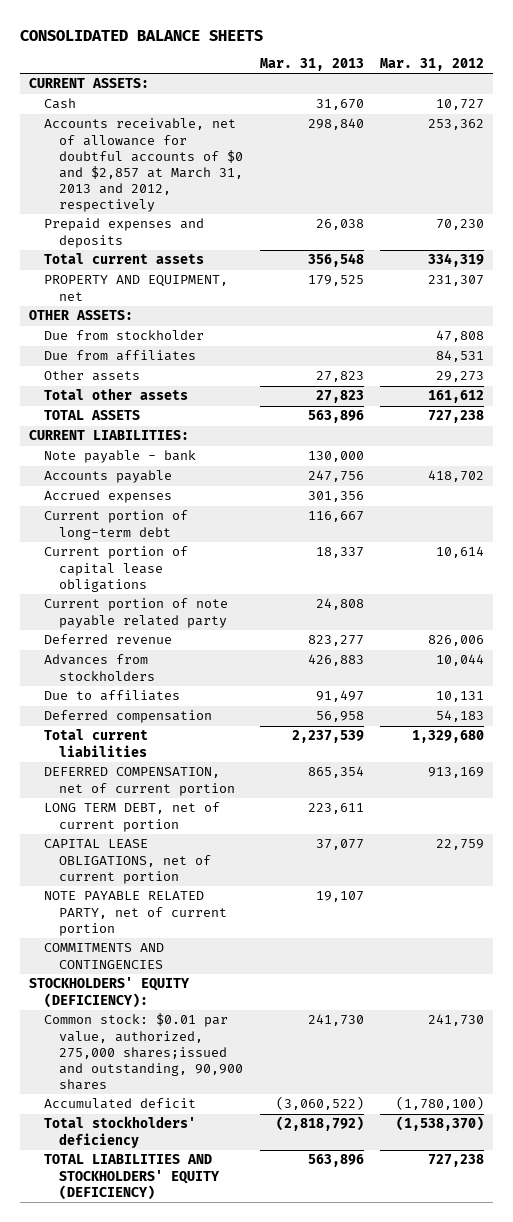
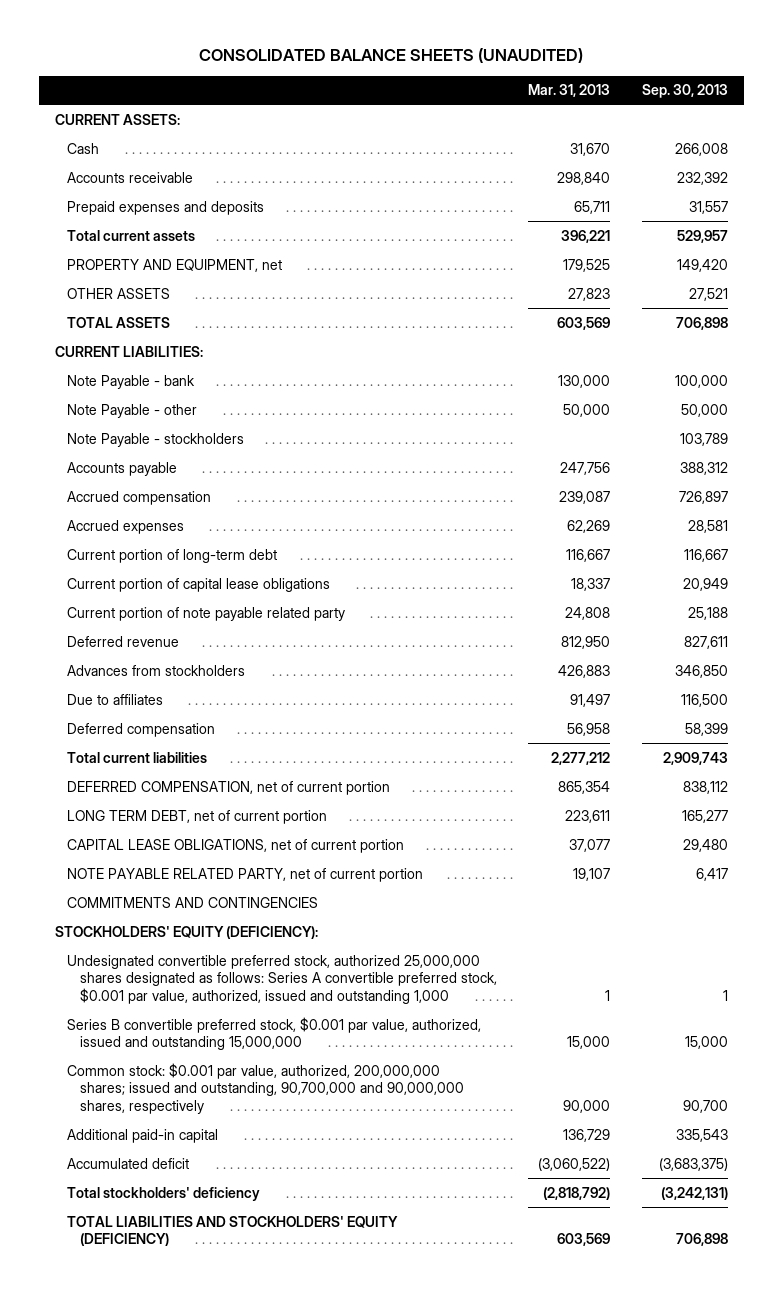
- CONSOLIDATED BALANCE SHEETS
+ CONSOLIDATED BALANCE SHEETS (UNAUDITED)
- | Mar. 31, 2013 | Mar. 31, 2012
+ | Mar. 31, 2013 | Sep. 30, 2013
- Accounts receivable, net of allowance for doubtful accounts of $0 and $2,857 at March 31, 2013 and 2012, respectively | 298,840 | 253,362
- Prepaid expenses and deposits | 26,038 | 70,230
- Total current assets | 356,548 | 334,319
+ Accounts receivable | 298,840 | 232,392
+ Prepaid expenses and deposits | 65,711 | 31,557
+ Total current assets | 396,221 | 529,957
- OTHER ASSETS:
- Due from stockholder | | 47,808
- Due from affiliates | | 84,531
- Other assets | 27,823 | 29,273
- Total other assets | 27,823 | 161,612
- TOTAL ASSETS | 563,896 | 727,238
+ OTHER ASSETS | 27,823 | 27,521
+ TOTAL ASSETS | 603,569 | 706,898
- Note payable - bank | 130,000 |
+ Note Payable - bank | 130,000 | 100,000
+ Note Payable - other | 50,000 | 50,000
+ Note Payable - stockholders | | 103,789
- Accrued expenses | 301,356 |
+ Accrued compensation | 239,087 | 726,897
+ Accrued expenses | 62,269 | 28,581
- Deferred revenue | 823,277 | 826,006
+ Deferred revenue | 812,950 | 827,611
- Total current liabilities | 2,237,539 | 1,329,680
+ Total current liabilities | 2,277,212 | 2,909,743
- Common stock: $0.01 par value, authorized, 275,000 shares;issued and outstanding, 90,900 shares | 241,730 | 241,730
+ Undesignated convertible preferred stock, authorized 25,000,000 shares designated as follows: Series A convertible preferred stock, $0.001 par value, authorized, issued and outstanding 1,000 | 1 | 1
+ Series B convertible preferred stock, $0.001 par value, authorized, issued and outstanding 15,000,000 | 15,000 | 15,000
+ Common stock: $0.001 par value, authorized, 200,000,000 shares; issued and outstanding, 90,700,000 and 90,000,000 shares, respectively | 90,000 | 90,700
+ Additional paid-in capital | 136,729 | 335,543
- TOTAL LIABILITIES AND STOCKHOLDERS' EQUITY (DEFICIENCY) | 563,896 | 727,238
+ TOTAL LIABILITIES AND STOCKHOLDERS' EQUITY (DEFICIENCY) | 603,569 | 706,898

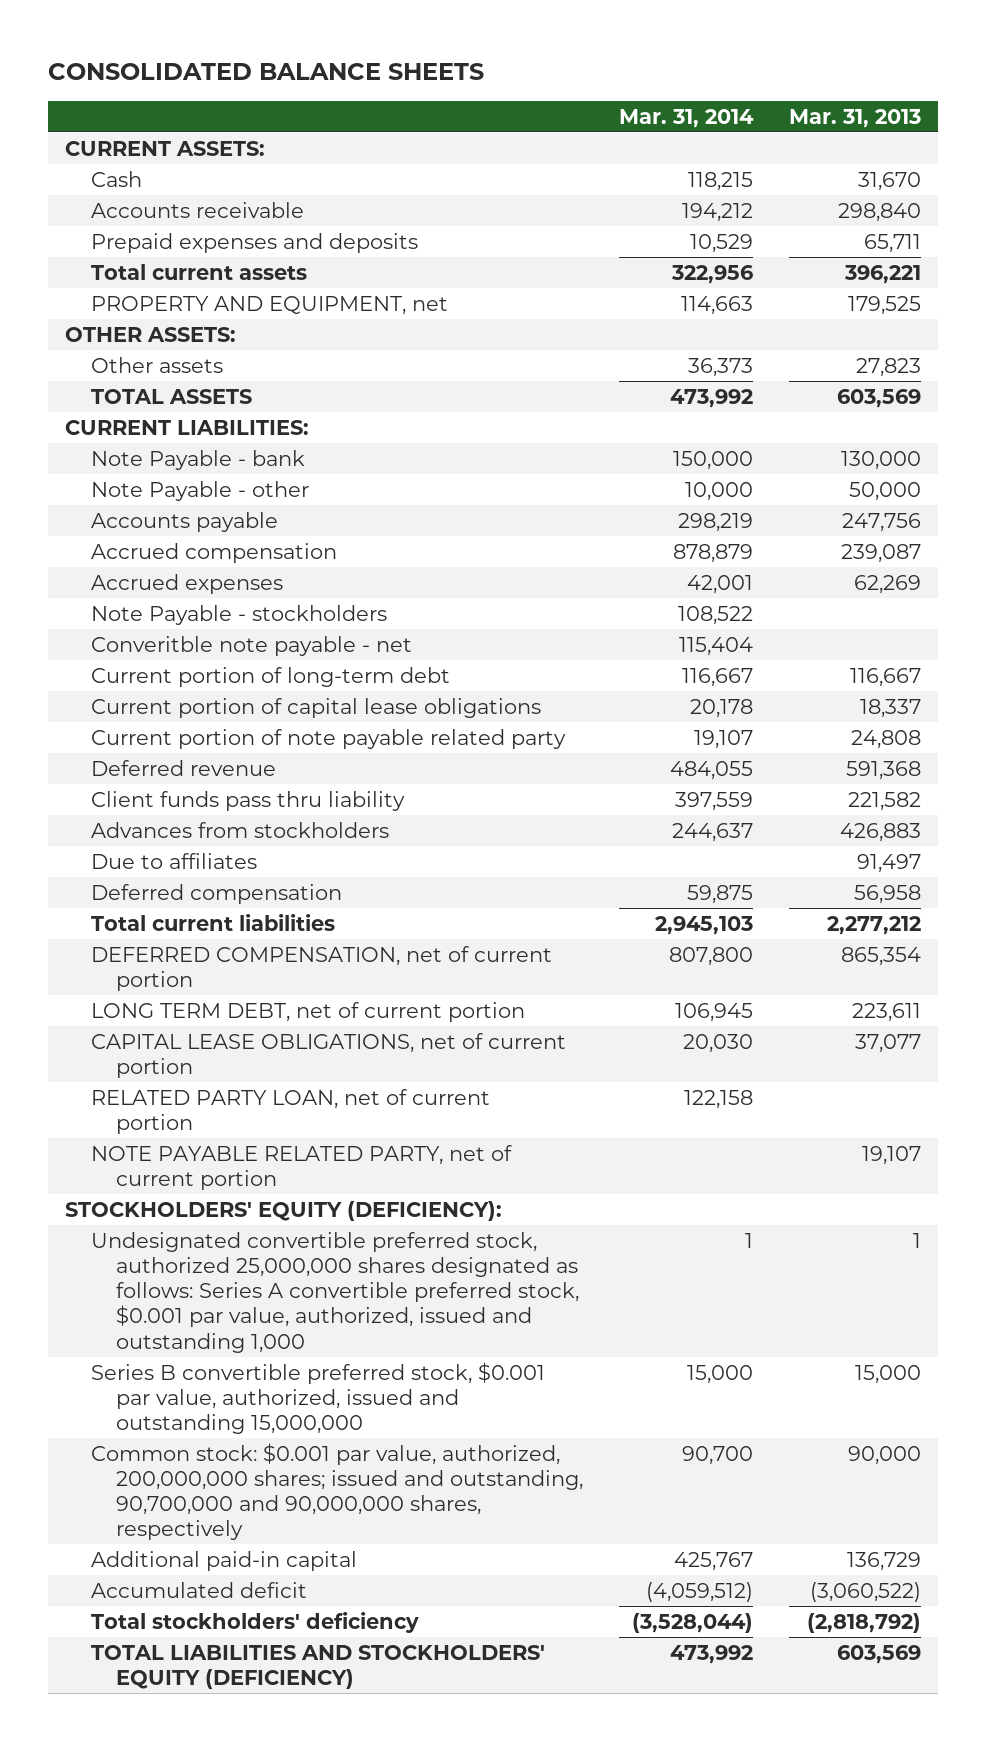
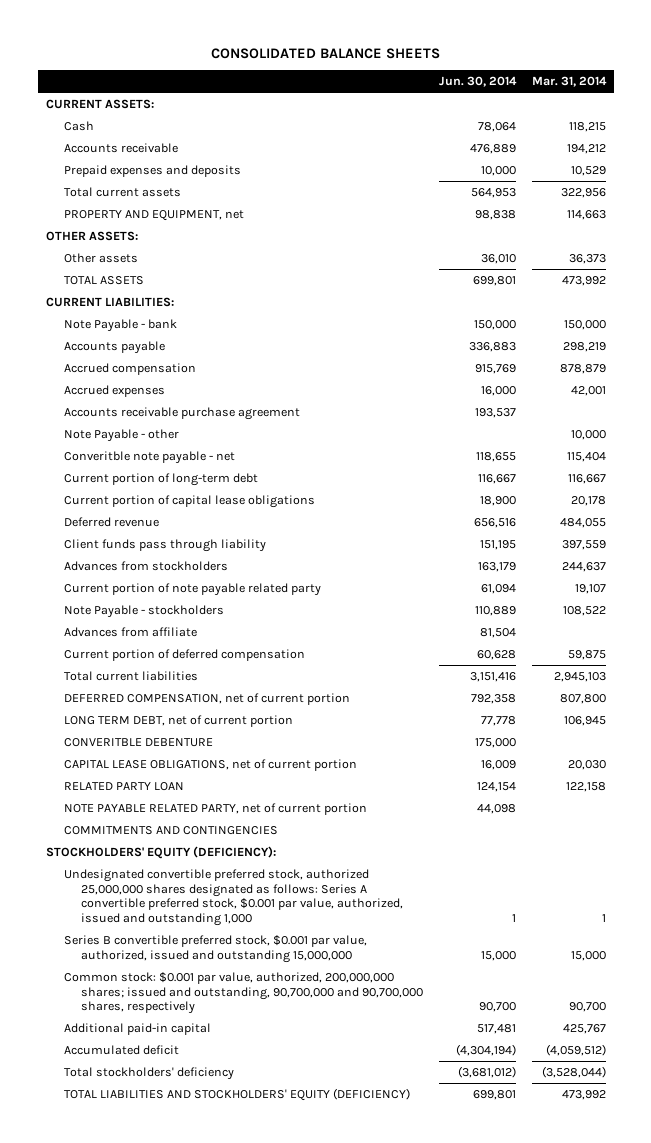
- | Mar. 31, 2014 | Mar. 31, 2013
+ | Jun. 30, 2014 | Mar. 31, 2014
+ Accounts receivable purchase agreement | 193,537 |
moved down: Note Payable - other | | 10,000
- Client funds pass thru liability | 397,559 | 221,582
+ Client funds pass through liability | 151,195 | 397,559
- Due to affiliates | | 91,497
- Deferred compensation | 59,875 | 56,958
moved down: Current portion of note payable related party | 61,094 | 19,107
moved down: Note Payable - stockholders | 110,889 | 108,522
+ Advances from affiliate | 81,504 |
+ Current portion of deferred compensation | 60,628 | 59,875
+ CONVERITBLE DEBENTURE | 175,000 |
- RELATED PARTY LOAN, net of current portion | 122,158 |
+ RELATED PARTY LOAN | 124,154 | 122,158
+ COMMITMENTS AND CONTINGENCIES
- Common stock: $0.001 par value, authorized, 200,000,000 shares; issued and outstanding, 90,700,000 and 90,000,000 shares, respectively | 90,700 | 90,000
+ Common stock: $0.001 par value, authorized, 200,000,000 shares; issued and outstanding, 90,700,000 and 90,700,000 shares, respectively | 90,700 | 90,700

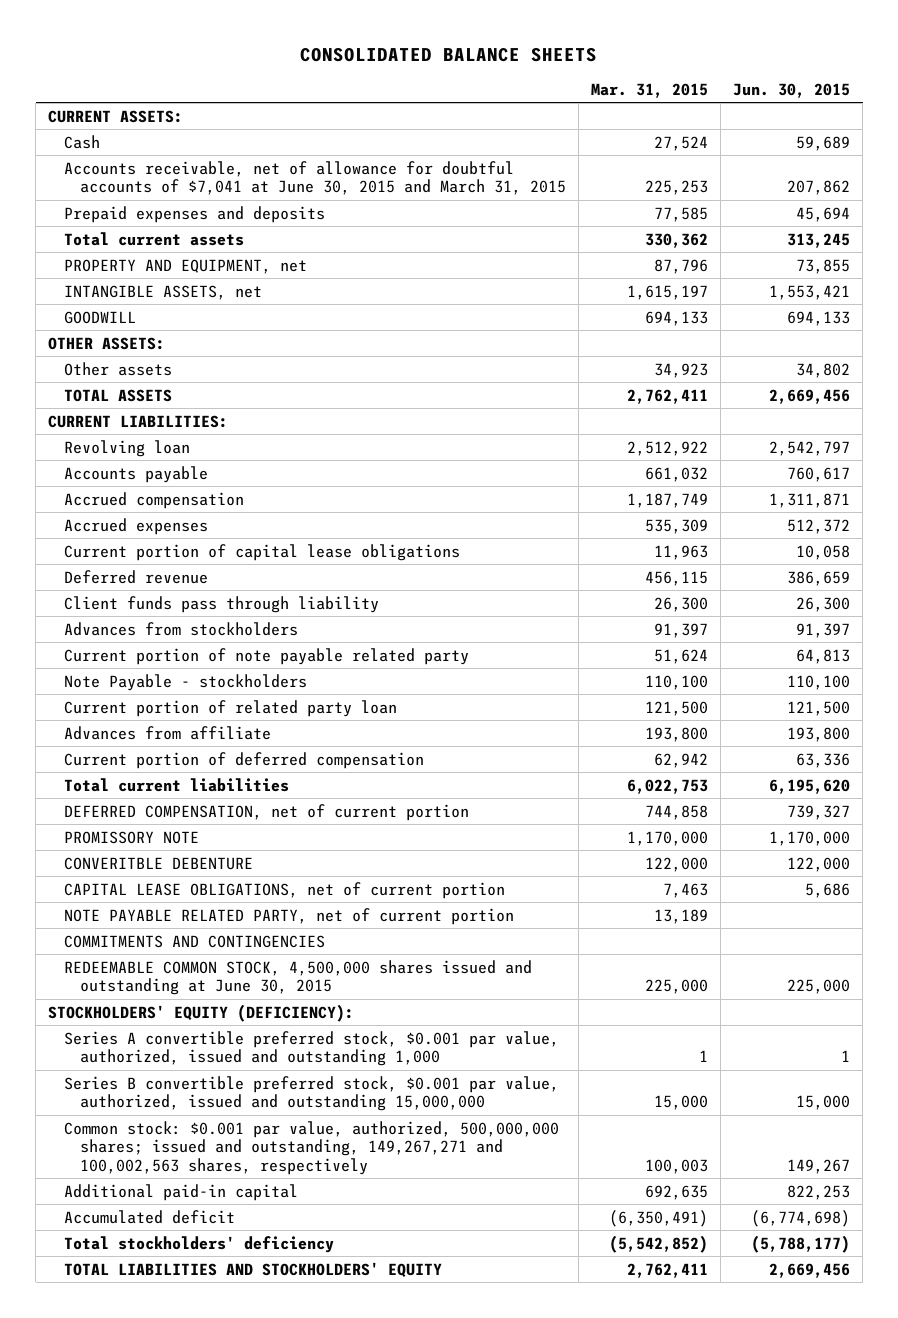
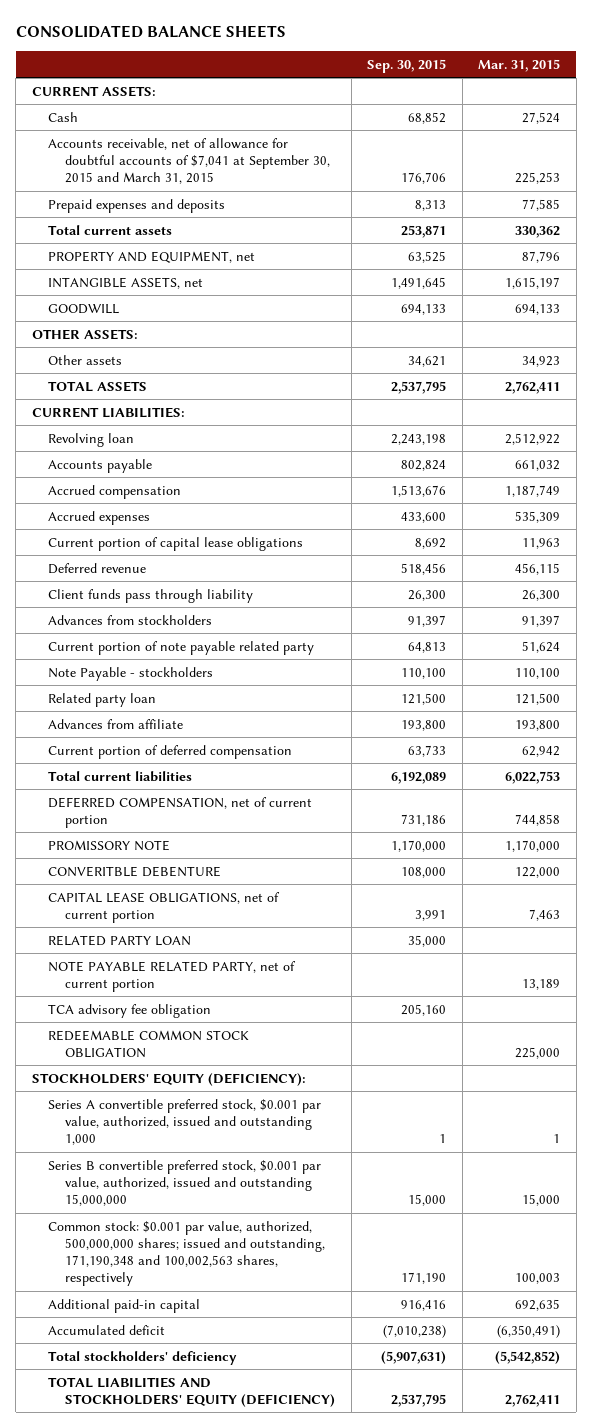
- | Mar. 31, 2015 | Jun. 30, 2015
+ | Sep. 30, 2015 | Mar. 31, 2015
- Accounts receivable, net of allowance for doubtful accounts of $7,041 at June 30, 2015 and March 31, 2015 | 225,253 | 207,862
+ Accounts receivable, net of allowance for doubtful accounts of $7,041 at September 30, 2015 and March 31, 2015 | 176,706 | 225,253
- Current portion of related party loan | 121,500 | 121,500
+ Related party loan | 121,500 | 121,500
+ RELATED PARTY LOAN | 35,000 |
- COMMITMENTS AND CONTINGENCIES
- REDEEMABLE COMMON STOCK, 4,500,000 shares issued and outstanding at June 30, 2015 | 225,000 | 225,000
+ TCA advisory fee obligation | 205,160 |
+ REDEEMABLE COMMON STOCK OBLIGATION | | 225,000
- Common stock: $0.001 par value, authorized, 500,000,000 shares; issued and outstanding, 149,267,271 and 100,002,563 shares, respectively | 100,003 | 149,267
+ Common stock: $0.001 par value, authorized, 500,000,000 shares; issued and outstanding, 171,190,348 and 100,002,563 shares, respectively | 171,190 | 100,003
- TOTAL LIABILITIES AND STOCKHOLDERS' EQUITY | 2,762,411 | 2,669,456
+ TOTAL LIABILITIES AND STOCKHOLDERS' EQUITY (DEFICIENCY) | 2,537,795 | 2,762,411

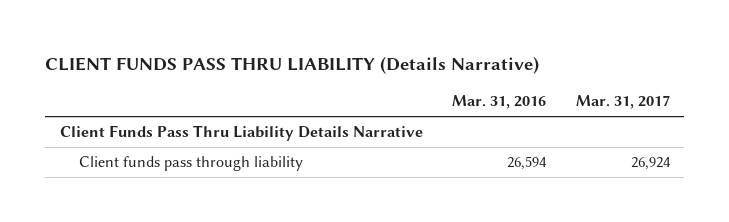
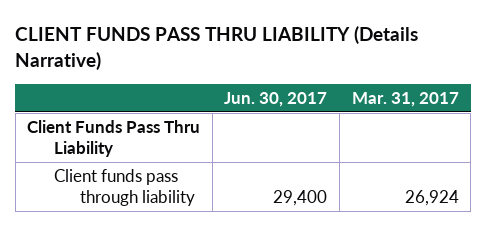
- | Mar. 31, 2016 | Mar. 31, 2017
+ | Jun. 30, 2017 | Mar. 31, 2017
- Client Funds Pass Thru Liability Details Narrative
+ Client Funds Pass Thru Liability

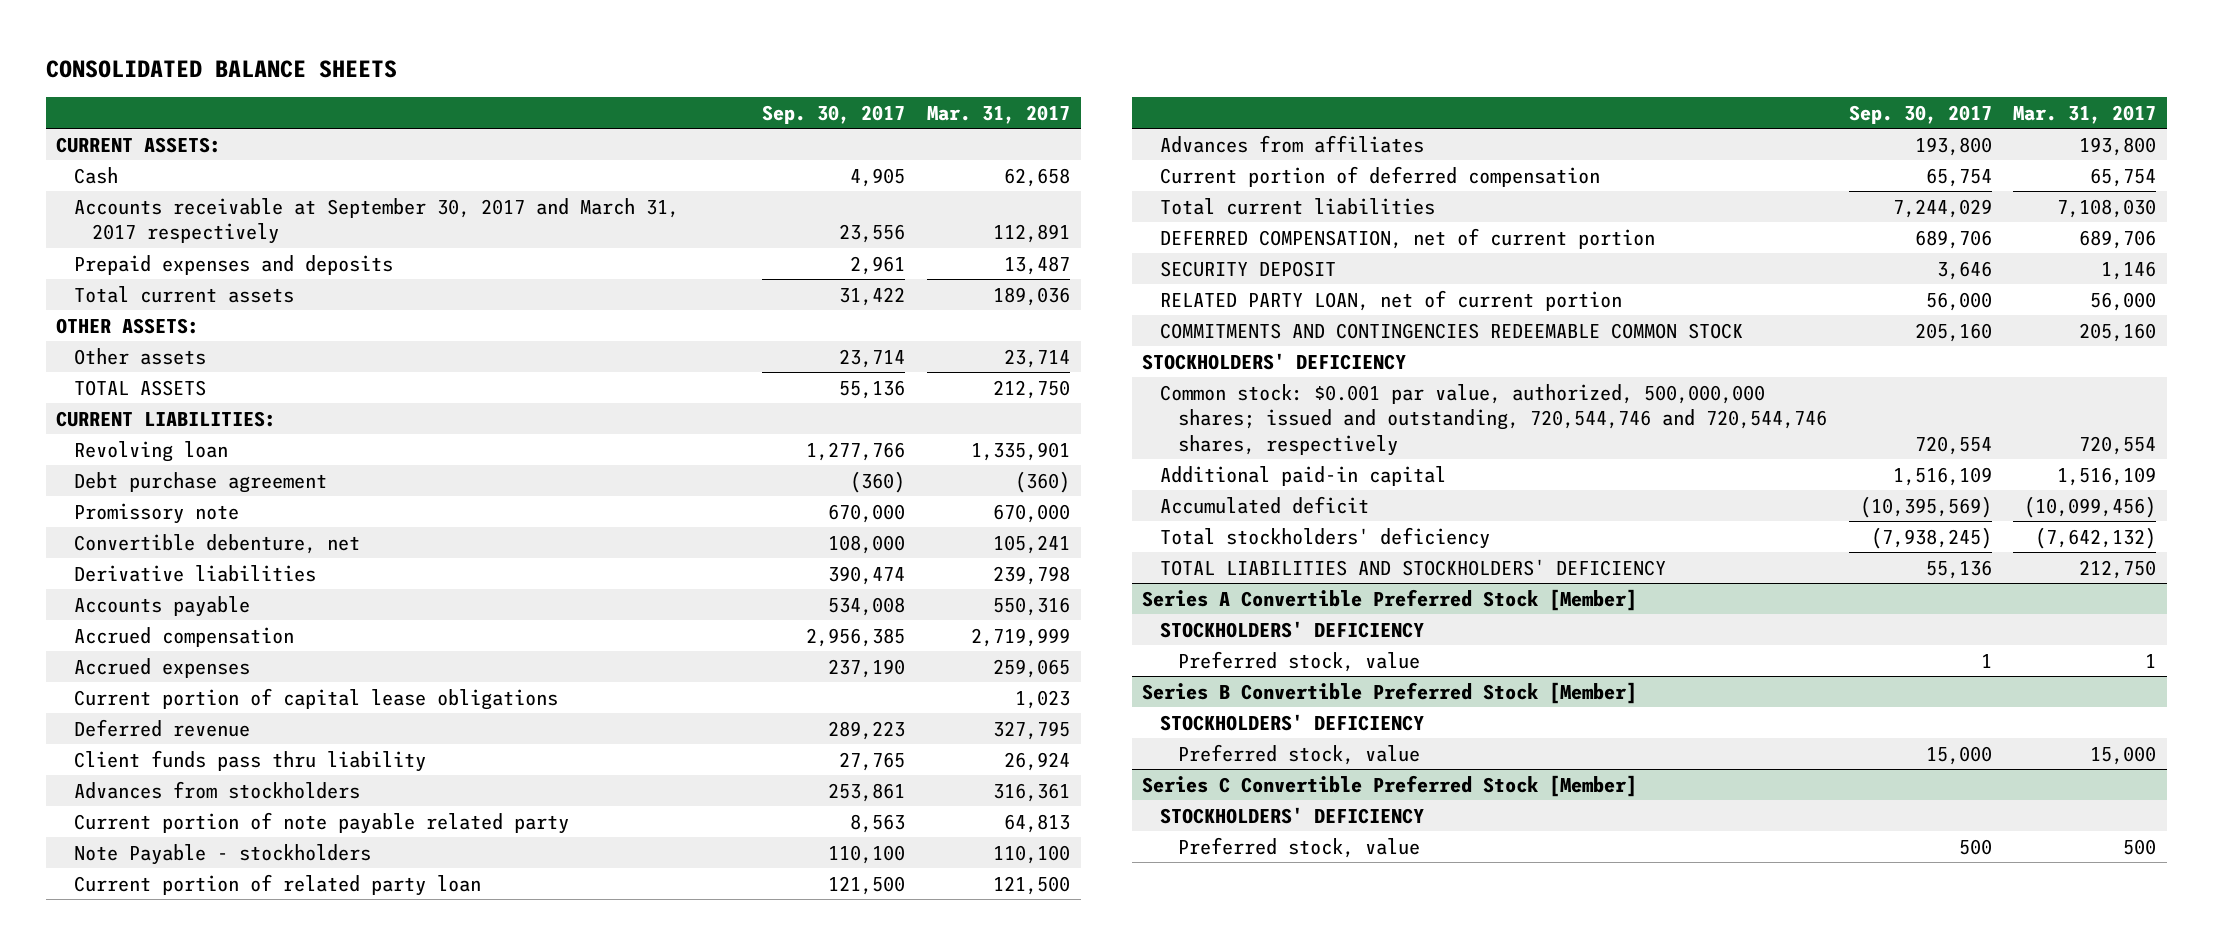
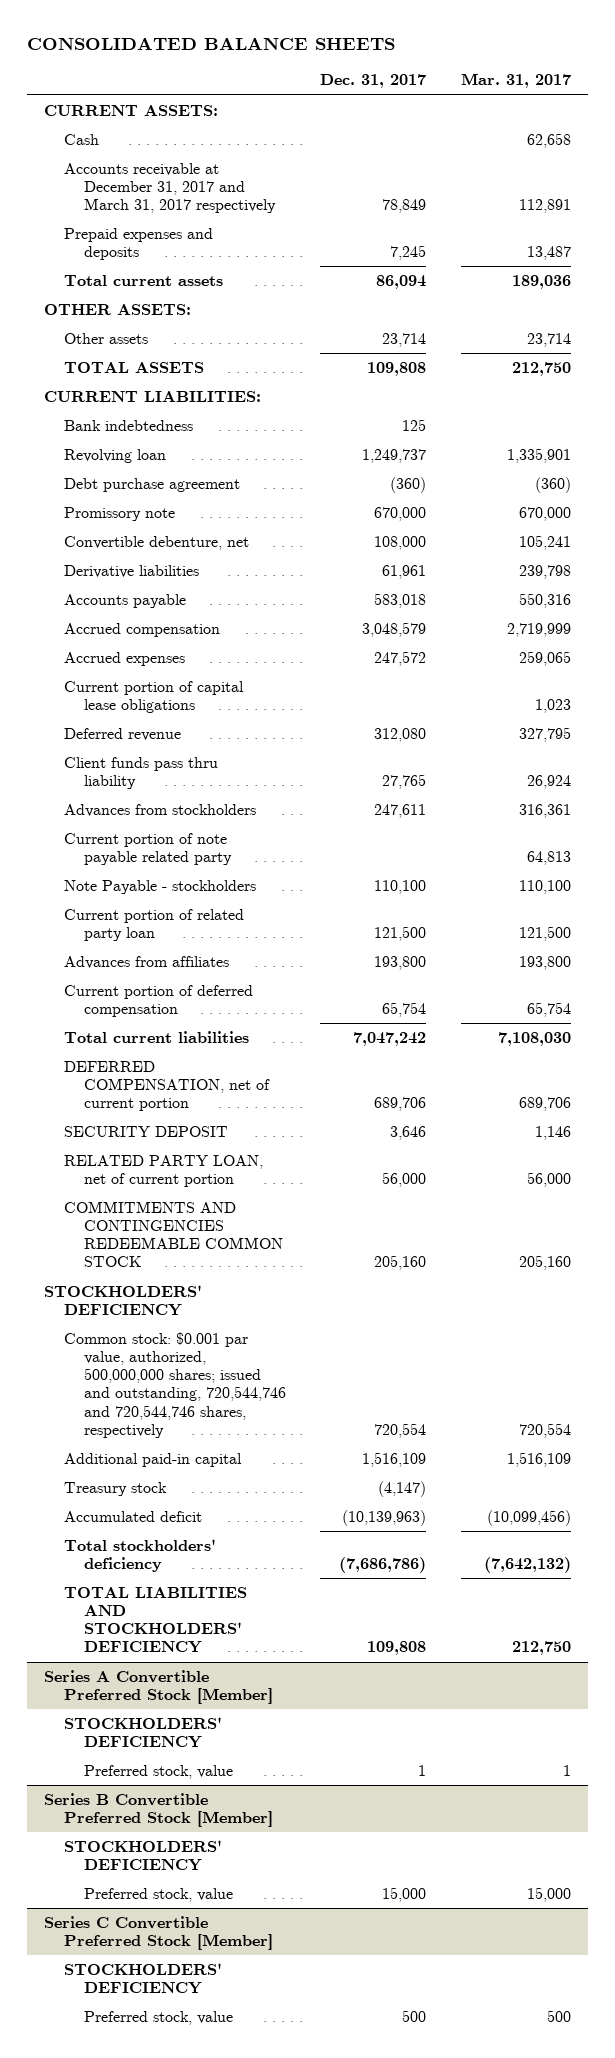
- | Sep. 30, 2017 | Mar. 31, 2017
+ | Dec. 31, 2017 | Mar. 31, 2017
- Accounts receivable at September 30, 2017 and March 31, 2017 respectively | 23,556 | 112,891
+ Accounts receivable at December 31, 2017 and March 31, 2017 respectively | 78,849 | 112,891
+ Bank indebtedness | 125 |
+ Treasury stock | (4,147) |

